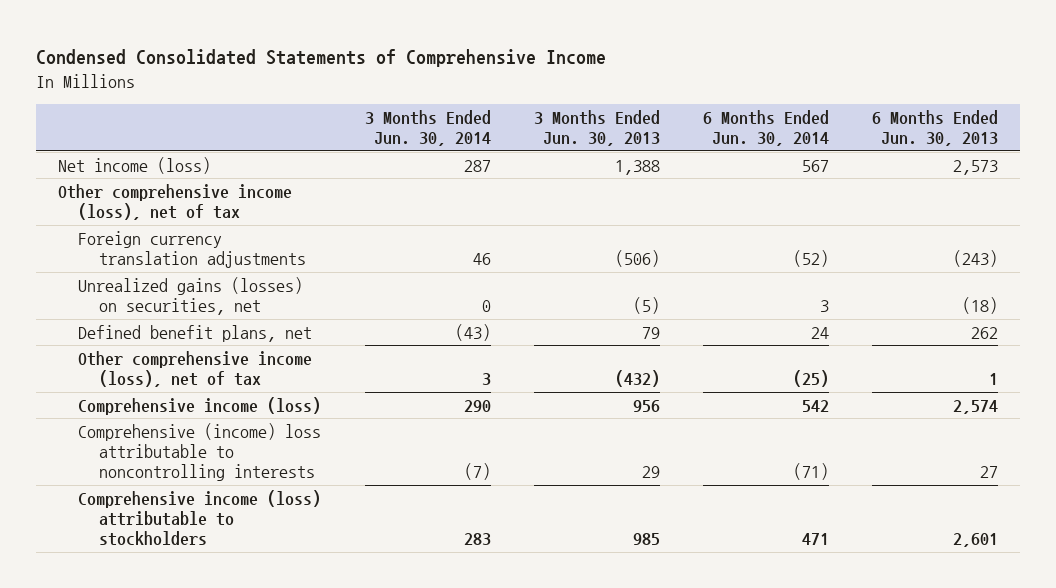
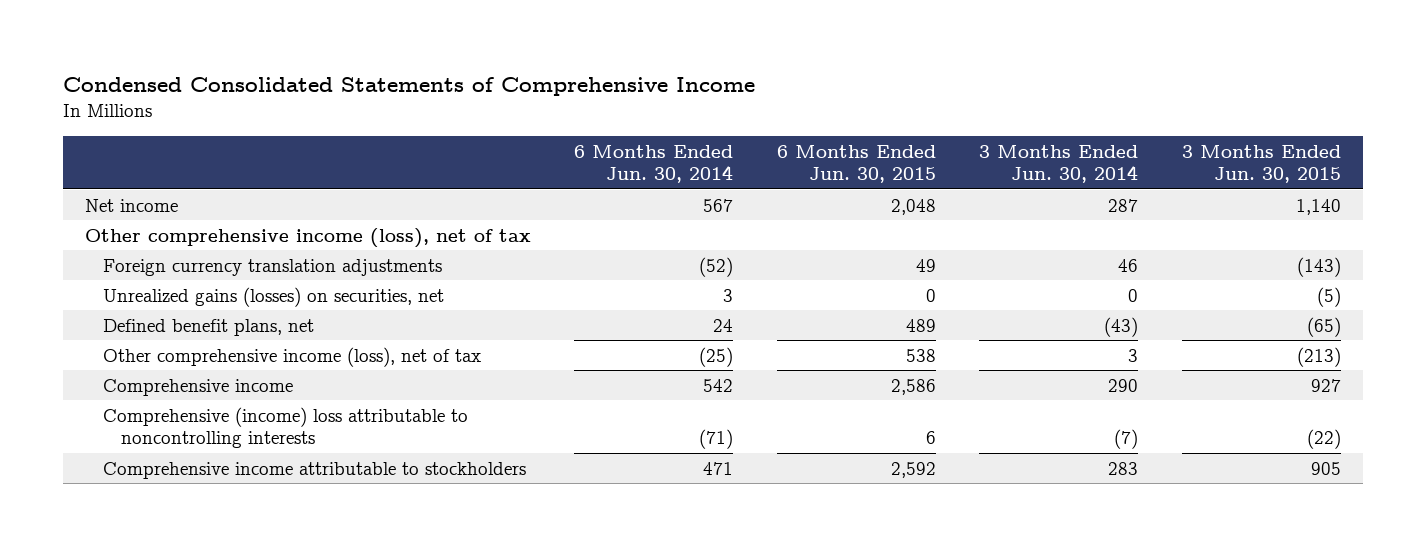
- | 3 Months Ended Jun. 30, 2014 | 3 Months Ended Jun. 30, 2013 | 6 Months Ended Jun. 30, 2014 | 6 Months Ended Jun. 30, 2013
+ | 6 Months Ended Jun. 30, 2014 | 6 Months Ended Jun. 30, 2015 | 3 Months Ended Jun. 30, 2014 | 3 Months Ended Jun. 30, 2015
- Net income (loss) | 287 | 1,388 | 567 | 2,573
+ Net income | 567 | 2,048 | 287 | 1,140
- Comprehensive income (loss) | 290 | 956 | 542 | 2,574
+ Comprehensive income | 542 | 2,586 | 290 | 927
- Comprehensive income (loss) attributable to stockholders | 283 | 985 | 471 | 2,601
+ Comprehensive income attributable to stockholders | 471 | 2,592 | 283 | 905

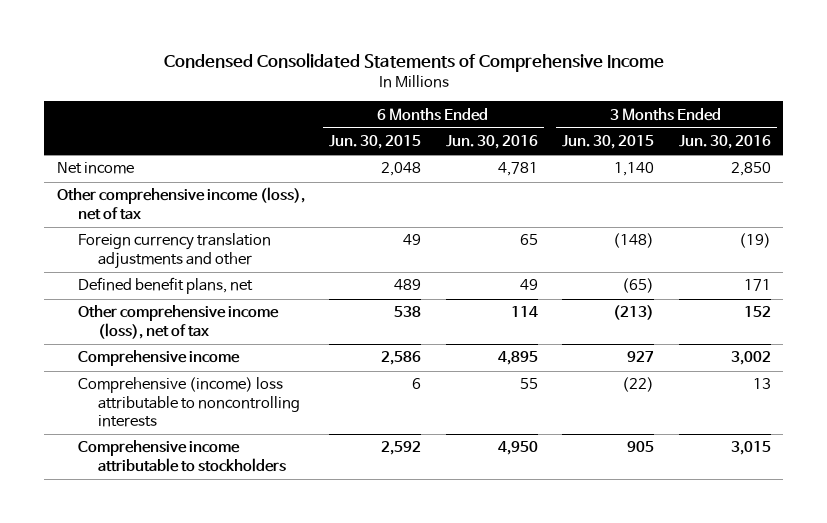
- | 6 Months Ended Jun. 30, 2014 | 6 Months Ended Jun. 30, 2015 | 3 Months Ended Jun. 30, 2014 | 3 Months Ended Jun. 30, 2015
+ | 6 Months Ended Jun. 30, 2015 | 6 Months Ended Jun. 30, 2016 | 3 Months Ended Jun. 30, 2015 | 3 Months Ended Jun. 30, 2016
- Foreign currency translation adjustments | (52) | 49 | 46 | (143)
- Unrealized gains (losses) on securities, net | 3 | 0 | 0 | (5)
+ Foreign currency translation adjustments and other | 49 | 65 | (148) | (19)

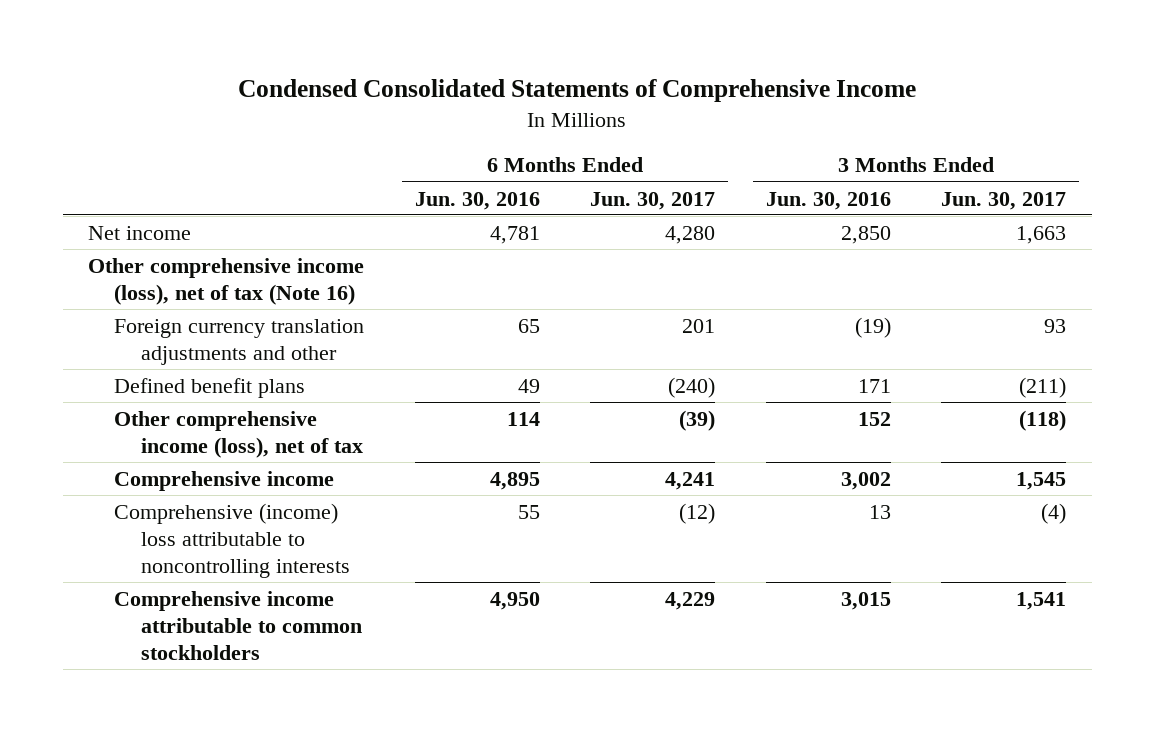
- | 6 Months Ended Jun. 30, 2015 | 6 Months Ended Jun. 30, 2016 | 3 Months Ended Jun. 30, 2015 | 3 Months Ended Jun. 30, 2016
+ | 6 Months Ended Jun. 30, 2016 | 6 Months Ended Jun. 30, 2017 | 3 Months Ended Jun. 30, 2016 | 3 Months Ended Jun. 30, 2017
- Other comprehensive income (loss), net of tax
+ Other comprehensive income (loss), net of tax (Note 16)
- Defined benefit plans, net | 489 | 49 | (65) | 171
+ Defined benefit plans | 49 | (240) | 171 | (211)
- Comprehensive income attributable to stockholders | 2,592 | 4,950 | 905 | 3,015
+ Comprehensive income attributable to common stockholders | 4,950 | 4,229 | 3,015 | 1,541

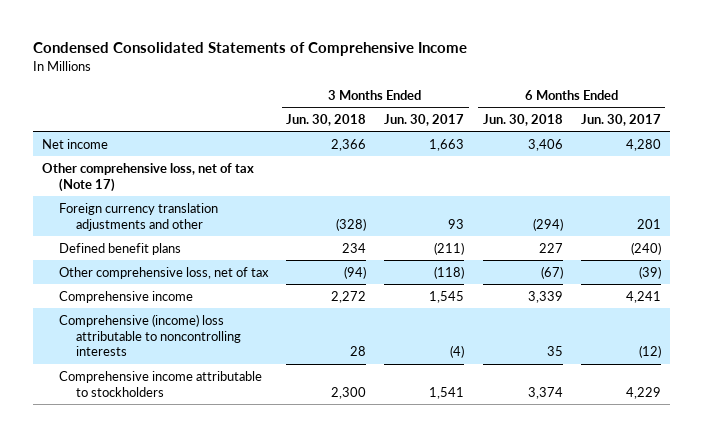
- | 6 Months Ended Jun. 30, 2016 | 6 Months Ended Jun. 30, 2017 | 3 Months Ended Jun. 30, 2016 | 3 Months Ended Jun. 30, 2017
+ | 3 Months Ended Jun. 30, 2018 | 3 Months Ended Jun. 30, 2017 | 6 Months Ended Jun. 30, 2018 | 6 Months Ended Jun. 30, 2017
- Other comprehensive income (loss), net of tax (Note 16)
+ Other comprehensive loss, net of tax (Note 17)
- Other comprehensive income (loss), net of tax | 114 | (39) | 152 | (118)
+ Other comprehensive loss, net of tax | (94) | (118) | (67) | (39)
- Comprehensive income attributable to common stockholders | 4,950 | 4,229 | 3,015 | 1,541
+ Comprehensive income attributable to stockholders | 2,300 | 1,541 | 3,374 | 4,229

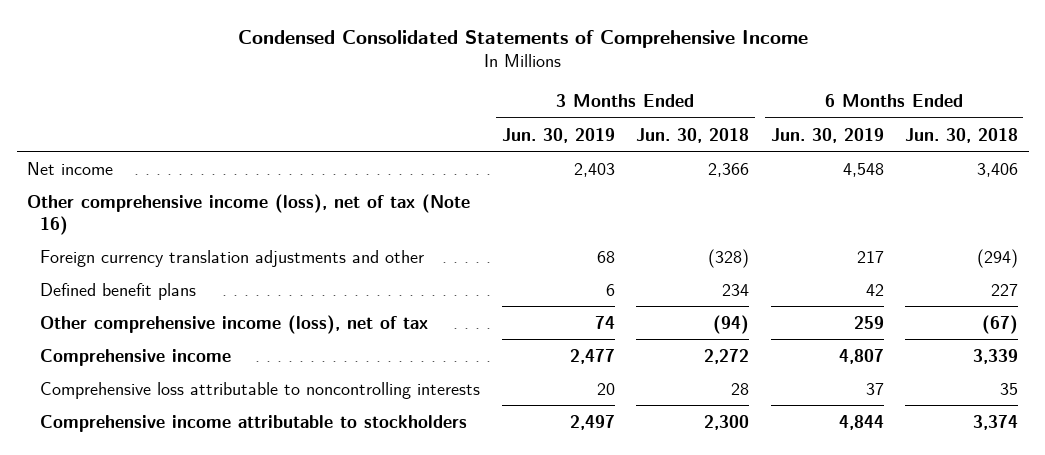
- | 3 Months Ended Jun. 30, 2018 | 3 Months Ended Jun. 30, 2017 | 6 Months Ended Jun. 30, 2018 | 6 Months Ended Jun. 30, 2017
+ | 3 Months Ended Jun. 30, 2019 | 3 Months Ended Jun. 30, 2018 | 6 Months Ended Jun. 30, 2019 | 6 Months Ended Jun. 30, 2018
- Other comprehensive loss, net of tax (Note 17)
+ Other comprehensive income (loss), net of tax (Note 16)
- Other comprehensive loss, net of tax | (94) | (118) | (67) | (39)
+ Other comprehensive income (loss), net of tax | 74 | (94) | 259 | (67)
- Comprehensive (income) loss attributable to noncontrolling interests | 28 | (4) | 35 | (12)
+ Comprehensive loss attributable to noncontrolling interests | 20 | 28 | 37 | 35

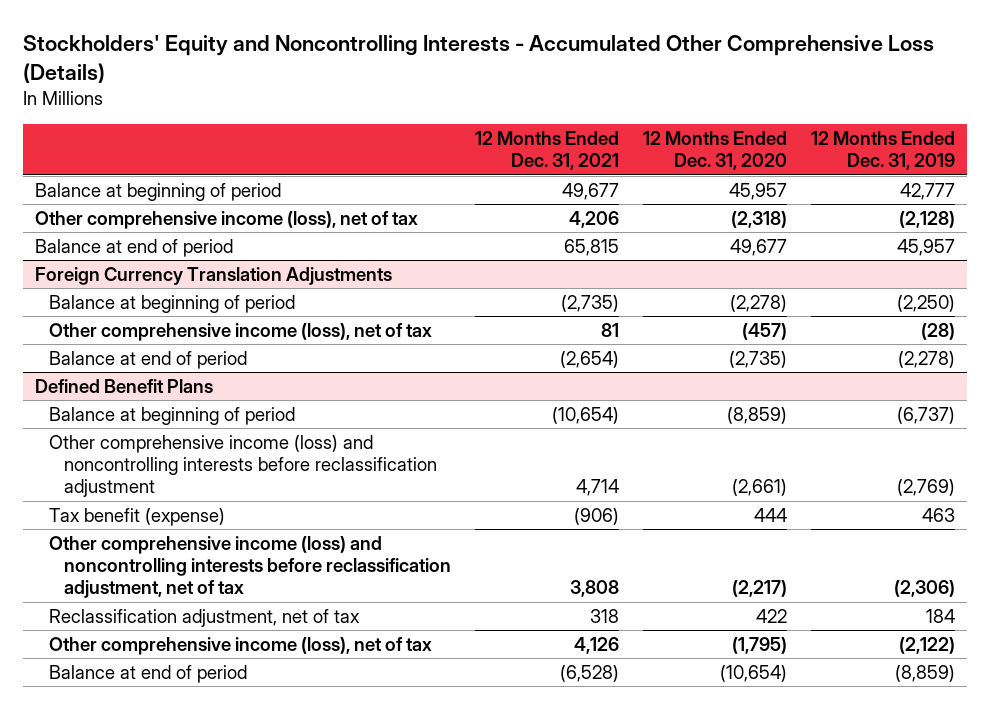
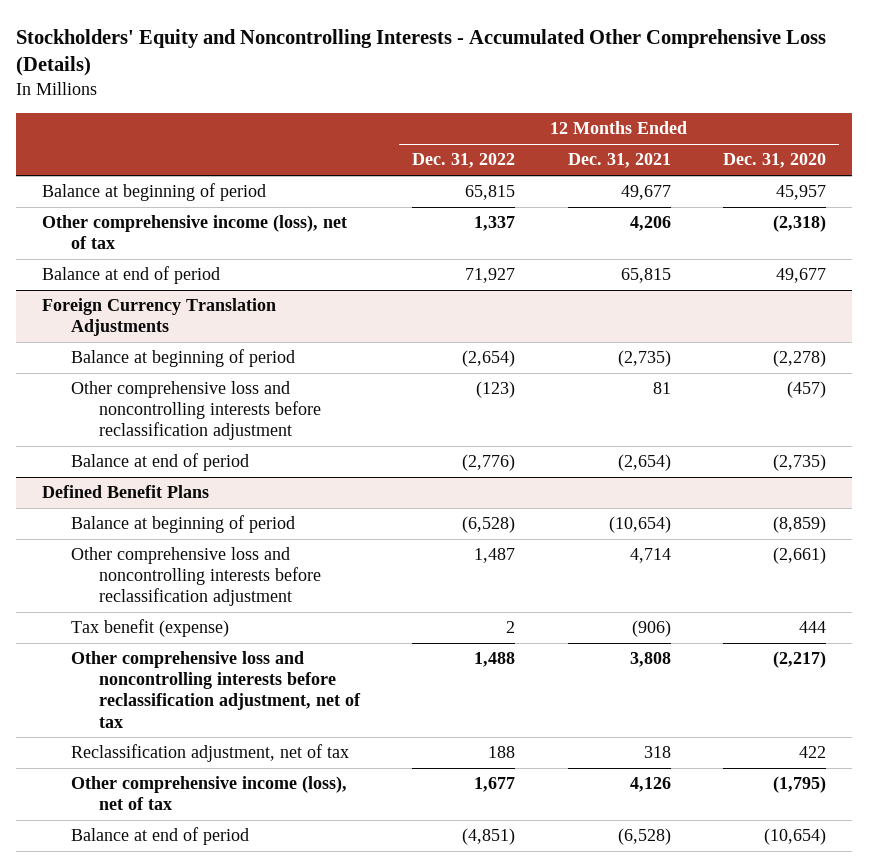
- | 12 Months Ended Dec. 31, 2021 | 12 Months Ended Dec. 31, 2020 | 12 Months Ended Dec. 31, 2019
+ | 12 Months Ended Dec. 31, 2022 | 12 Months Ended Dec. 31, 2021 | 12 Months Ended Dec. 31, 2020
@ Foreign Currency Translation Adjustments
- Other comprehensive income (loss), net of tax | 81 | (457) | (28)
+ Other comprehensive loss and noncontrolling interests before reclassification adjustment | (123) | 81 | (457)
@ Defined Benefit Plans
- Other comprehensive income (loss) and noncontrolling interests before reclassification adjustment | 4,714 | (2,661) | (2,769)
+ Other comprehensive loss and noncontrolling interests before reclassification adjustment | 1,487 | 4,714 | (2,661)
- Other comprehensive income (loss) and noncontrolling interests before reclassification adjustment, net of tax | 3,808 | (2,217) | (2,306)
+ Other comprehensive loss and noncontrolling interests before reclassification adjustment, net of tax | 1,488 | 3,808 | (2,217)

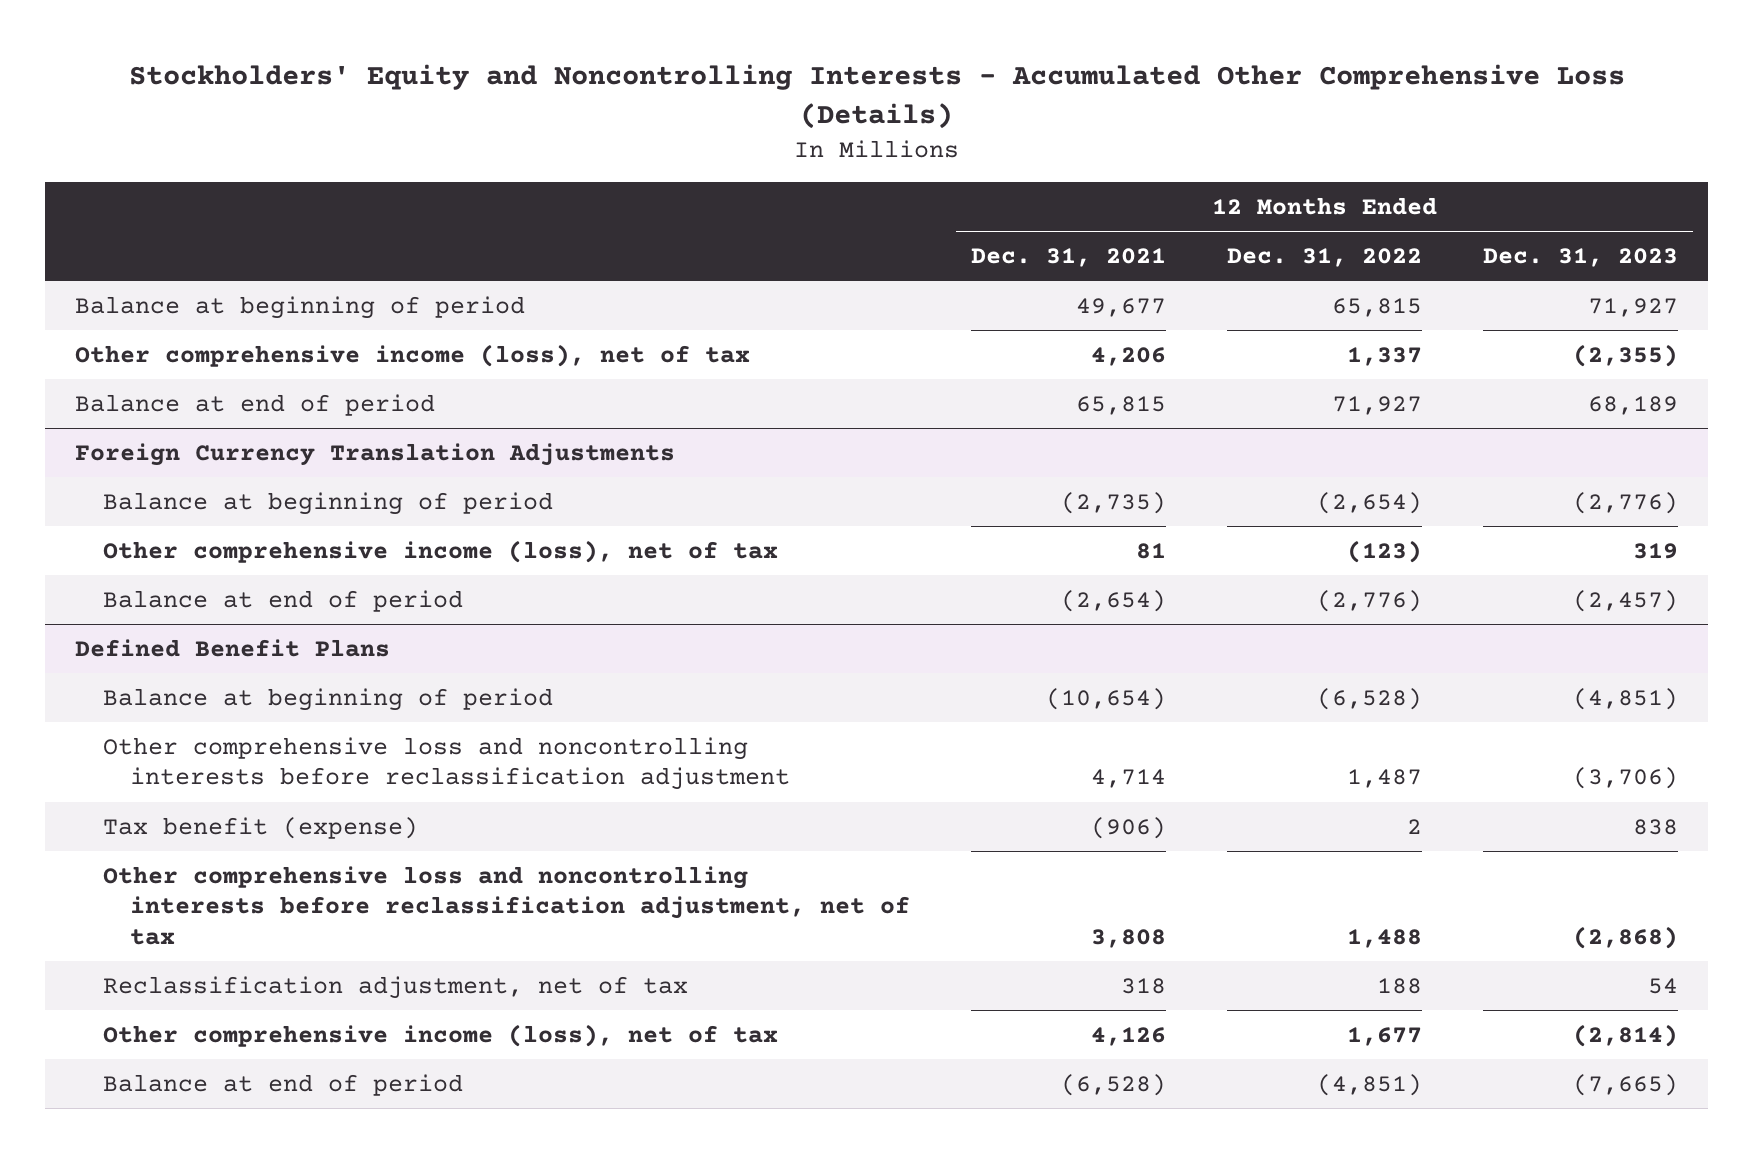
- | 12 Months Ended Dec. 31, 2022 | 12 Months Ended Dec. 31, 2021 | 12 Months Ended Dec. 31, 2020
+ | 12 Months Ended Dec. 31, 2021 | 12 Months Ended Dec. 31, 2022 | 12 Months Ended Dec. 31, 2023
@ Foreign Currency Translation Adjustments
- Other comprehensive loss and noncontrolling interests before reclassification adjustment | (123) | 81 | (457)
+ Other comprehensive income (loss), net of tax | 81 | (123) | 319

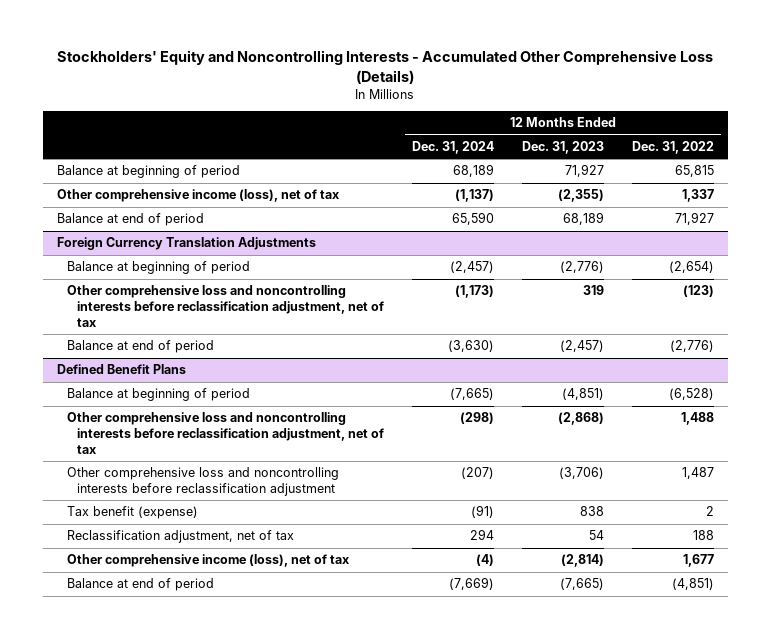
- | 12 Months Ended Dec. 31, 2021 | 12 Months Ended Dec. 31, 2022 | 12 Months Ended Dec. 31, 2023
+ | 12 Months Ended Dec. 31, 2024 | 12 Months Ended Dec. 31, 2023 | 12 Months Ended Dec. 31, 2022
@ Foreign Currency Translation Adjustments
- Other comprehensive income (loss), net of tax | 81 | (123) | 319
+ Other comprehensive loss and noncontrolling interests before reclassification adjustment, net of tax | (1,173) | 319 | (123)
@ Defined Benefit Plans
moved up: Other comprehensive loss and noncontrolling interests before reclassification adjustment, net of tax | (298) | (2,868) | 1,488

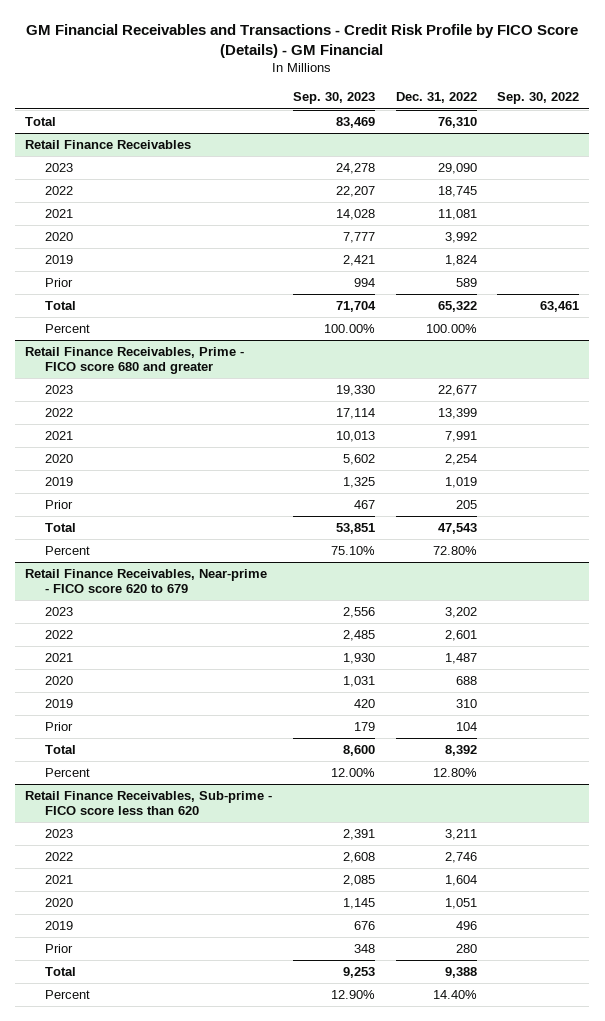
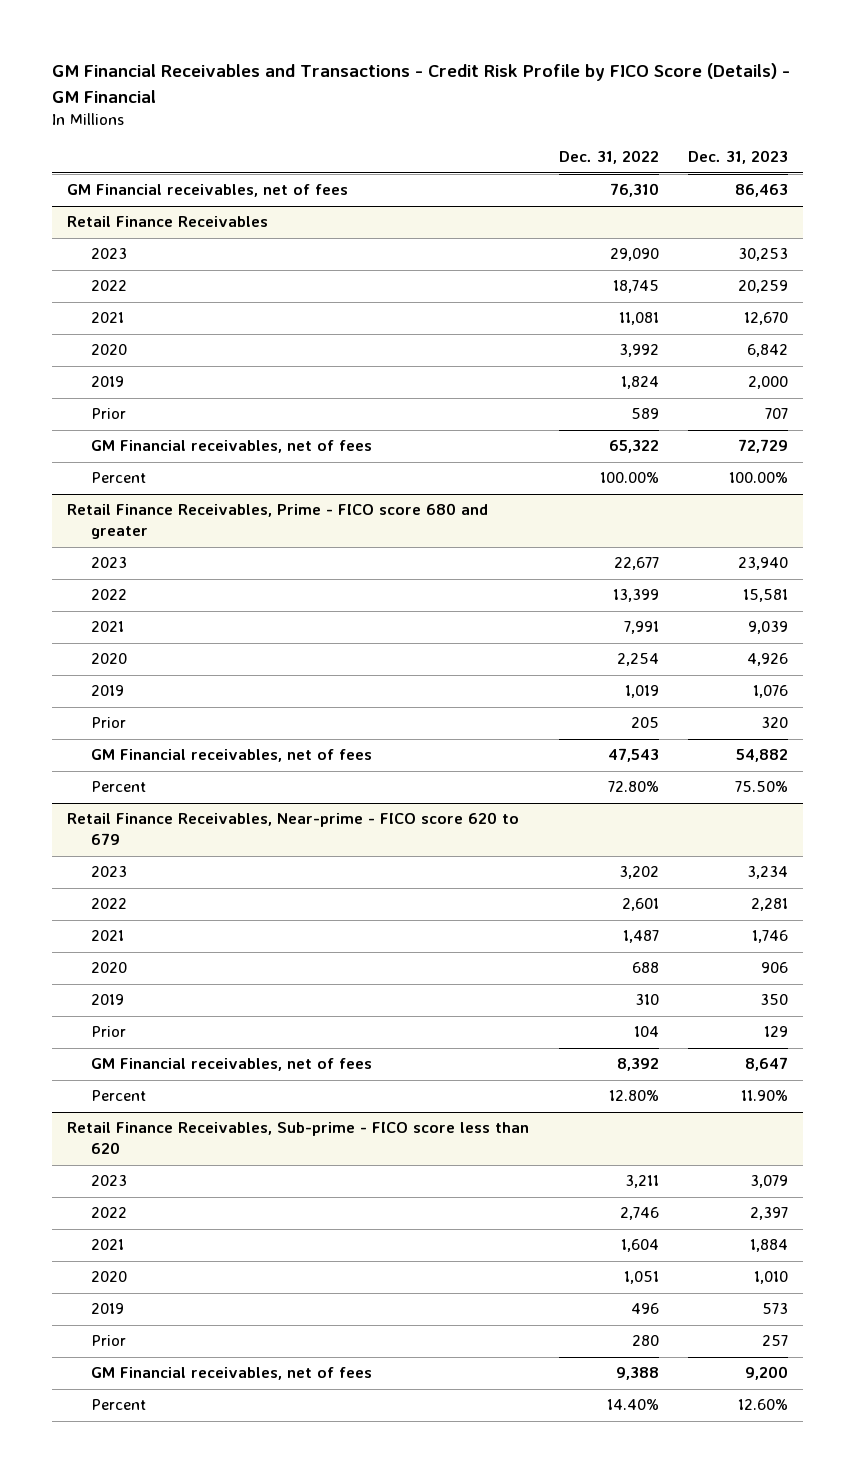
- | Sep. 30, 2023 | Dec. 31, 2022 | Sep. 30, 2022
+ | Dec. 31, 2022 | Dec. 31, 2023
- Total | 83,469 | 76,310 |
+ GM Financial receivables, net of fees | 76,310 | 86,463
@ Retail Finance Receivables
- Total | 71,704 | 65,322 | 63,461
+ GM Financial receivables, net of fees | 65,322 | 72,729
@ Retail Finance Receivables, Prime - FICO score 680 and greater
- Total | 53,851 | 47,543 |
+ GM Financial receivables, net of fees | 47,543 | 54,882
@ Retail Finance Receivables, Near-prime - FICO score 620 to 679
- Total | 8,600 | 8,392 |
+ GM Financial receivables, net of fees | 8,392 | 8,647
@ Retail Finance Receivables, Sub-prime - FICO score less than 620
- Total | 9,253 | 9,388 |
+ GM Financial receivables, net of fees | 9,388 | 9,200

